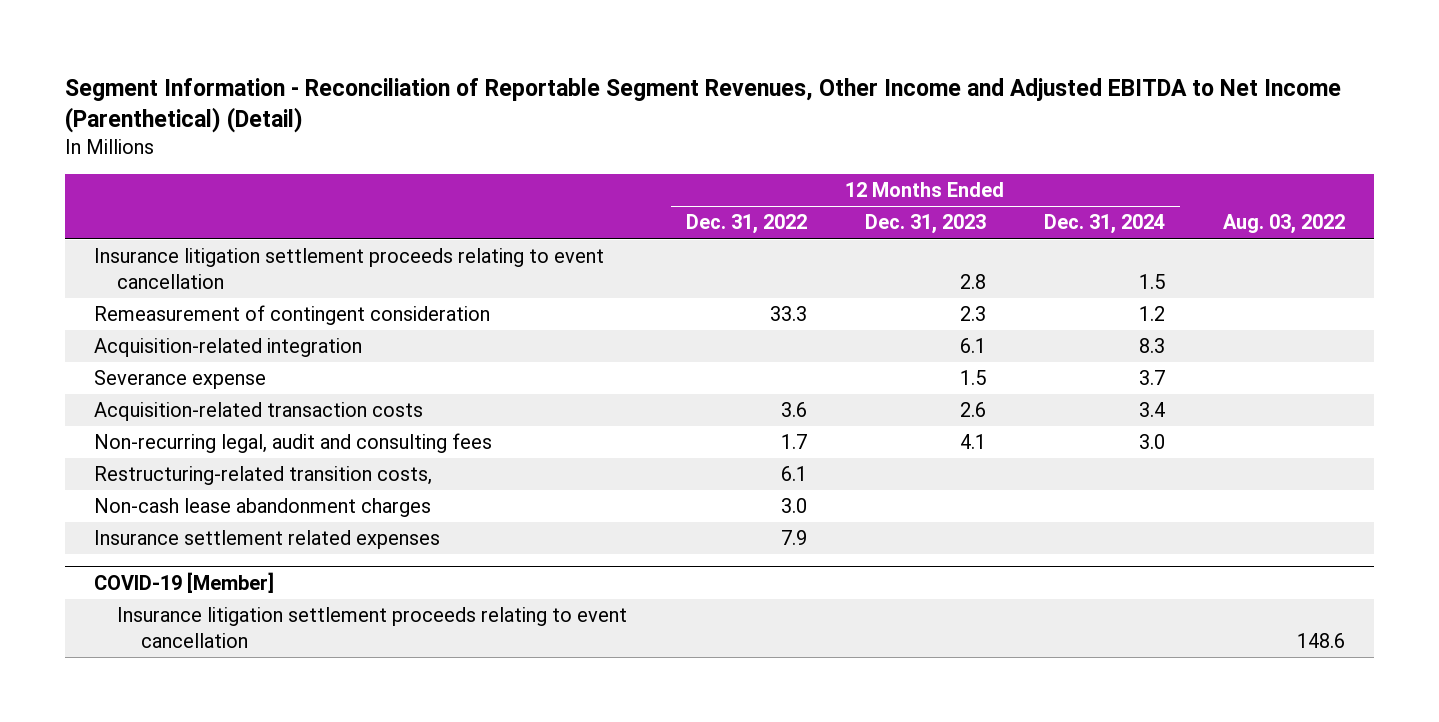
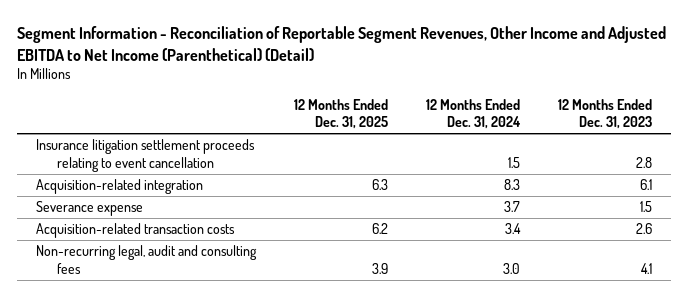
- | 12 Months Ended Dec. 31, 2022 | 12 Months Ended Dec. 31, 2023 | 12 Months Ended Dec. 31, 2024 | Aug. 03, 2022
+ | 12 Months Ended Dec. 31, 2025 | 12 Months Ended Dec. 31, 2024 | 12 Months Ended Dec. 31, 2023
- Remeasurement of contingent consideration | 33.3 | 2.3 | 1.2 |
- Restructuring-related transition costs, | 6.1 | | |
- Non-cash lease abandonment charges | 3.0 | | |
- Insurance settlement related expenses | 7.9 | | |
- COVID-19 [Member]
- Insurance litigation settlement proceeds relating to event cancellation | | | | 148.6

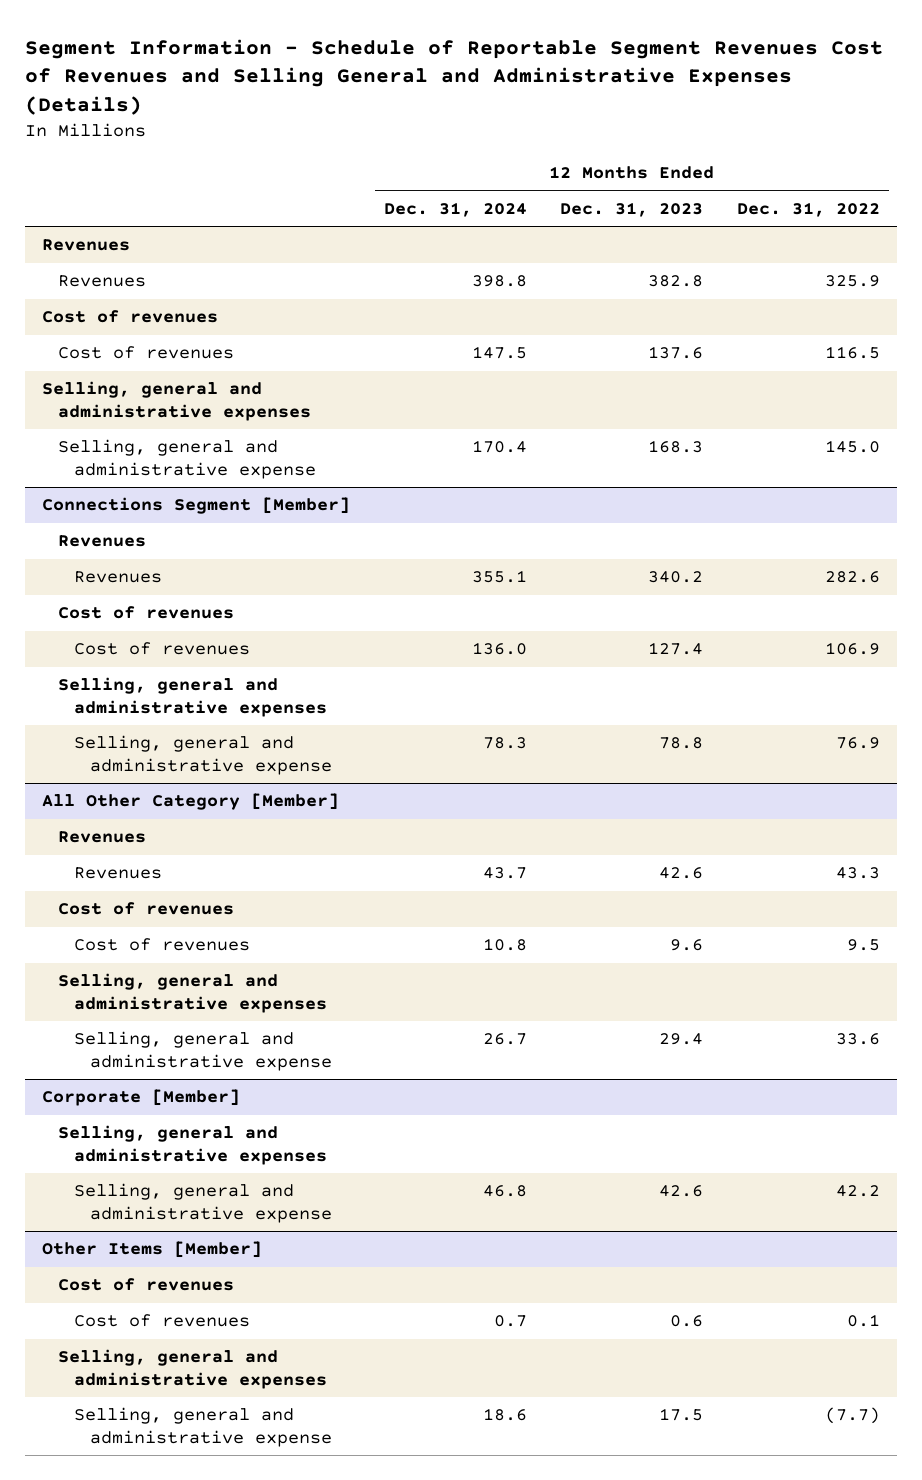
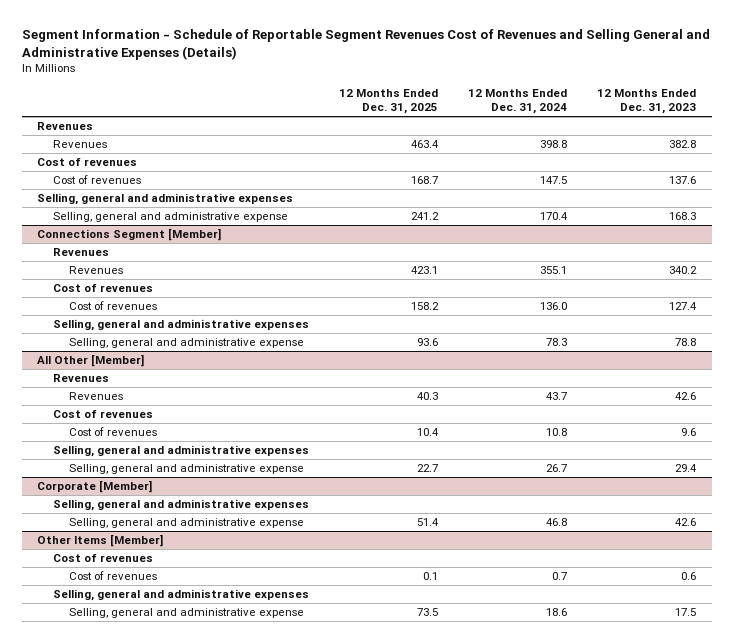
- | 12 Months Ended Dec. 31, 2024 | 12 Months Ended Dec. 31, 2023 | 12 Months Ended Dec. 31, 2022
+ | 12 Months Ended Dec. 31, 2025 | 12 Months Ended Dec. 31, 2024 | 12 Months Ended Dec. 31, 2023
- All Other Category [Member]
+ All Other [Member]

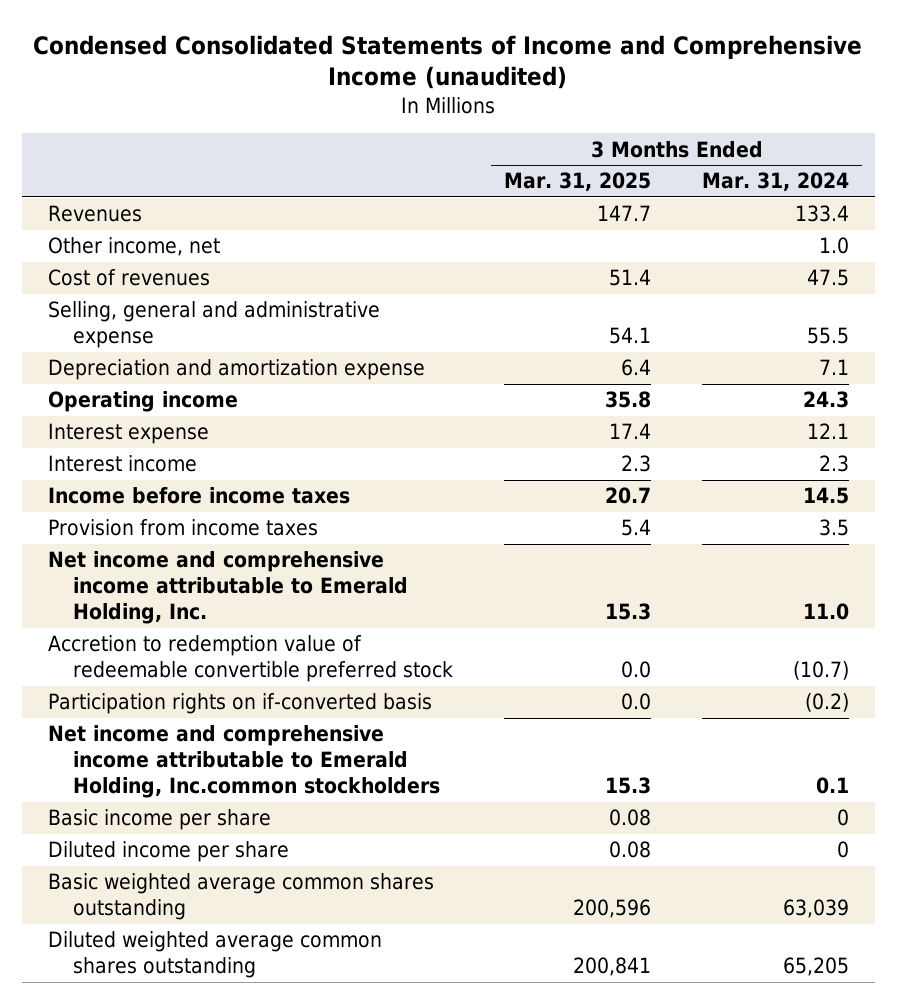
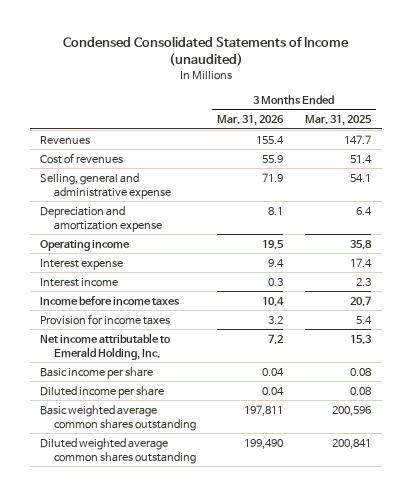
- Condensed Consolidated Statements of Income and Comprehensive Income (unaudited)
+ Condensed Consolidated Statements of Income (unaudited)
- | 3 Months Ended Mar. 31, 2025 | 3 Months Ended Mar. 31, 2024
+ | 3 Months Ended Mar. 31, 2026 | 3 Months Ended Mar. 31, 2025
- Other income, net | | 1.0
- Provision from income taxes | 5.4 | 3.5
- Net income and comprehensive income attributable to Emerald Holding, Inc. | 15.3 | 11.0
- Accretion to redemption value of redeemable convertible preferred stock | 0.0 | (10.7)
- Participation rights on if-converted basis | 0.0 | (0.2)
- Net income and comprehensive income attributable to Emerald Holding, Inc.common stockholders | 15.3 | 0.1
+ Provision for income taxes | 3.2 | 5.4
+ Net income attributable to Emerald Holding, Inc. | 7.2 | 15.3

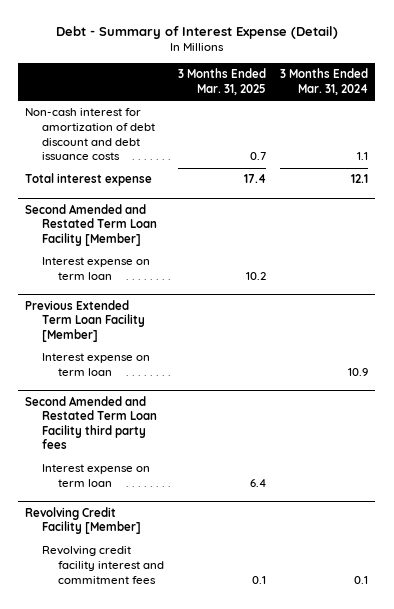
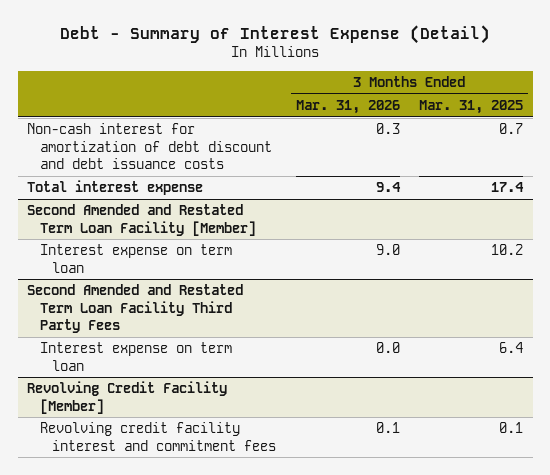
- | 3 Months Ended Mar. 31, 2025 | 3 Months Ended Mar. 31, 2024
+ | 3 Months Ended Mar. 31, 2026 | 3 Months Ended Mar. 31, 2025
- Previous Extended Term Loan Facility [Member]
- Interest expense on term loan | | 10.9
- Second Amended and Restated Term Loan Facility third party fees
+ Second Amended and Restated Term Loan Facility Third Party Fees

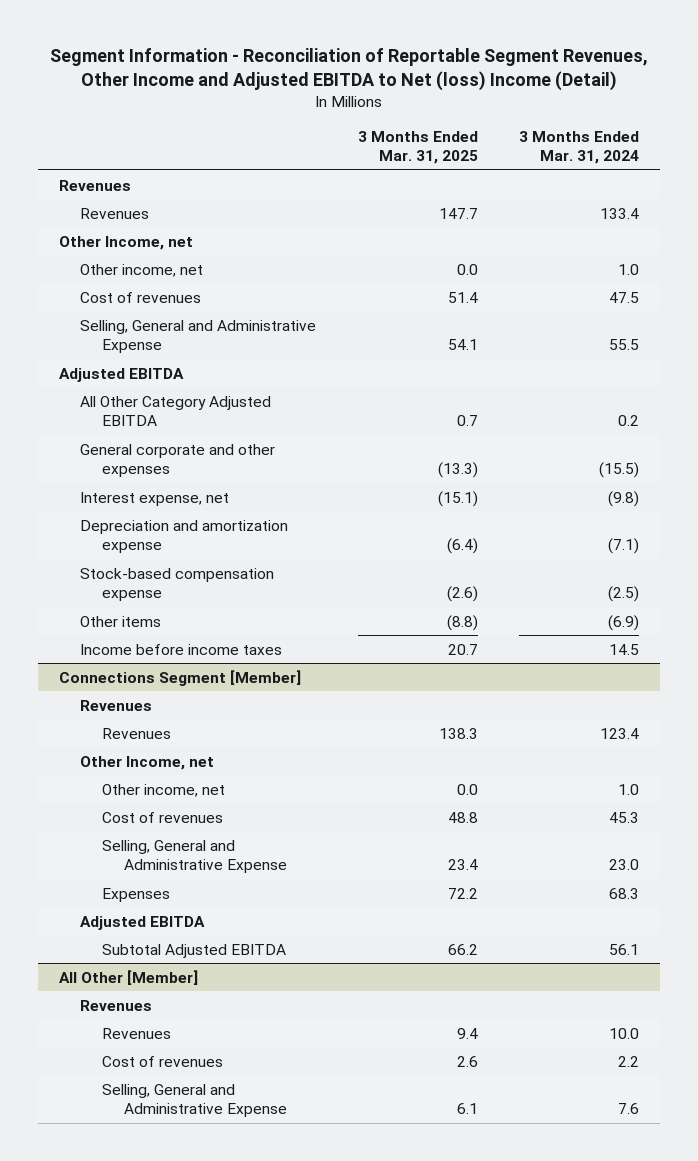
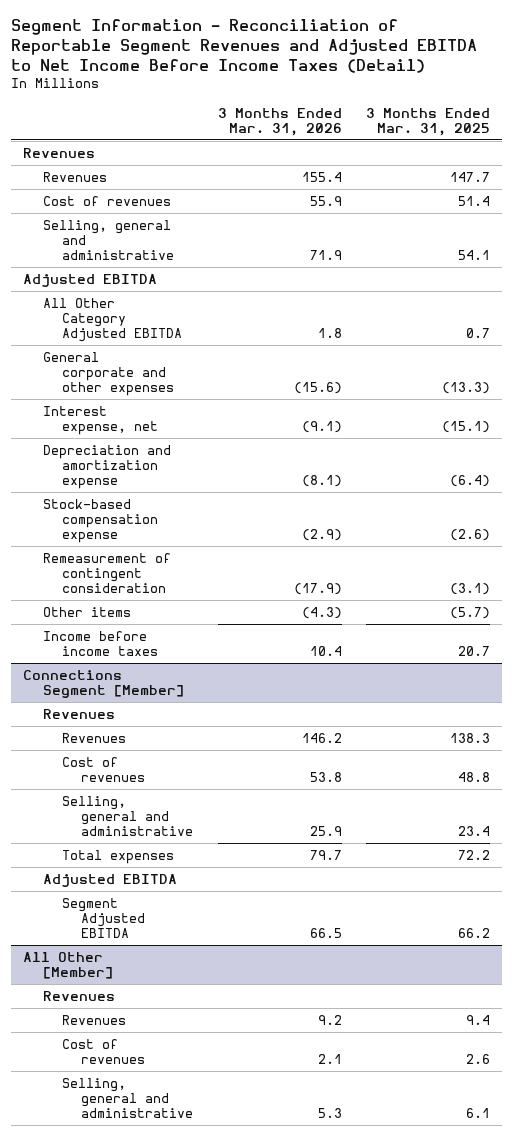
- Segment Information - Reconciliation of Reportable Segment Revenues, Other Income and Adjusted EBITDA to Net (loss) Income (Detail)
+ Segment Information - Reconciliation of Reportable Segment Revenues and Adjusted EBITDA to Net Income Before Income Taxes (Detail)
- | 3 Months Ended Mar. 31, 2025 | 3 Months Ended Mar. 31, 2024
+ | 3 Months Ended Mar. 31, 2026 | 3 Months Ended Mar. 31, 2025
- Other Income, net
- Other income, net | 0.0 | 1.0
- Selling, General and Administrative Expense | 54.1 | 55.5
+ Selling, general and administrative | 71.9 | 54.1
- Other items | (8.8) | (6.9)
+ Remeasurement of contingent consideration | (17.9) | (3.1)
+ Other items | (4.3) | (5.7)
@ Connections Segment [Member]
- Other Income, net
- Other income, net | 0.0 | 1.0
- Selling, General and Administrative Expense | 23.4 | 23.0
- Expenses | 72.2 | 68.3
+ Selling, general and administrative | 25.9 | 23.4
+ Total expenses | 79.7 | 72.2
- Subtotal Adjusted EBITDA | 66.2 | 56.1
+ Segment Adjusted EBITDA | 66.5 | 66.2
@ All Other [Member]
- Selling, General and Administrative Expense | 6.1 | 7.6
+ Selling, general and administrative | 5.3 | 6.1

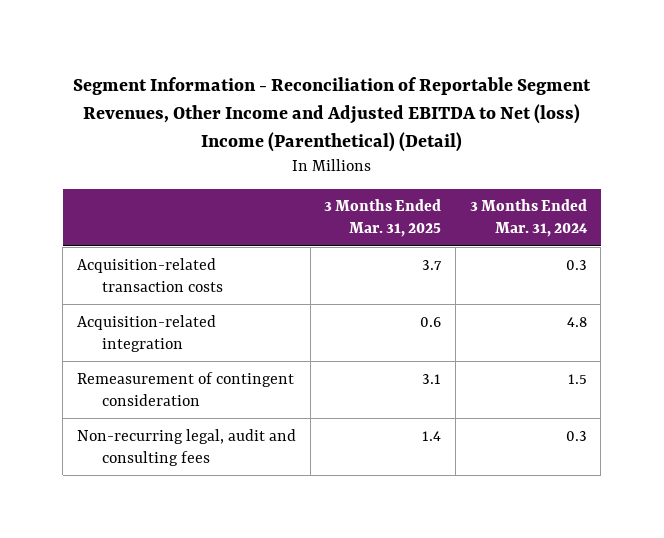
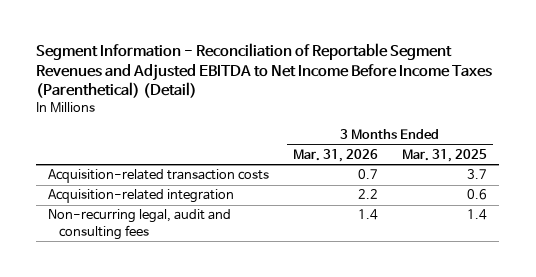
- Segment Information - Reconciliation of Reportable Segment Revenues, Other Income and Adjusted EBITDA to Net (loss) Income (Parenthetical) (Detail)
+ Segment Information - Reconciliation of Reportable Segment Revenues and Adjusted EBITDA to Net Income Before Income Taxes (Parenthetical) (Detail)
- | 3 Months Ended Mar. 31, 2025 | 3 Months Ended Mar. 31, 2024
+ | 3 Months Ended Mar. 31, 2026 | 3 Months Ended Mar. 31, 2025
- Remeasurement of contingent consideration | 3.1 | 1.5

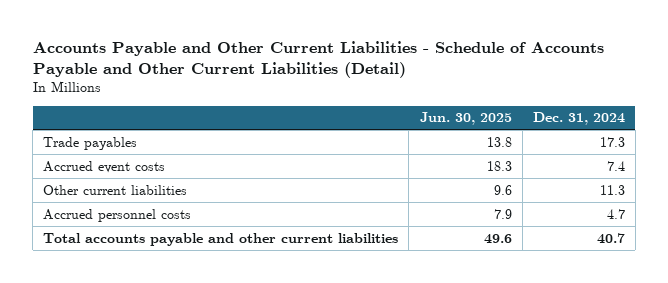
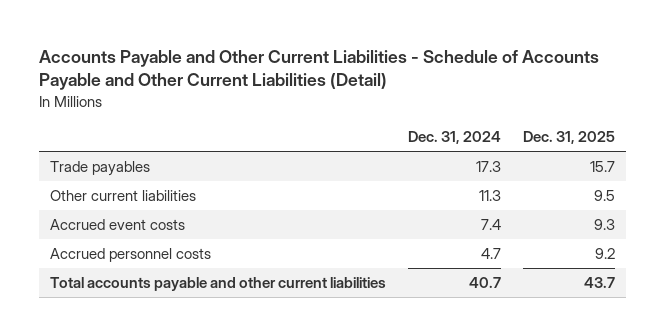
- | Jun. 30, 2025 | Dec. 31, 2024
+ | Dec. 31, 2024 | Dec. 31, 2025
moved down: Accrued event costs | 7.4 | 9.3

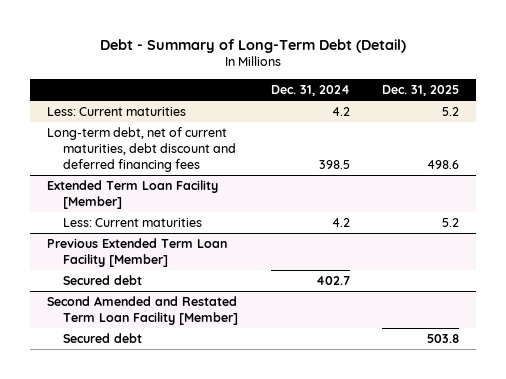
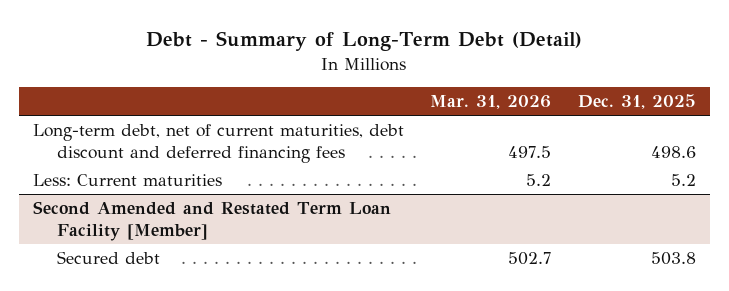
- | Dec. 31, 2024 | Dec. 31, 2025
+ | Mar. 31, 2026 | Dec. 31, 2025
- Less: Current maturities | 4.2 | 5.2
- Extended Term Loan Facility [Member]
- Previous Extended Term Loan Facility [Member]
- Secured debt | 402.7 |

